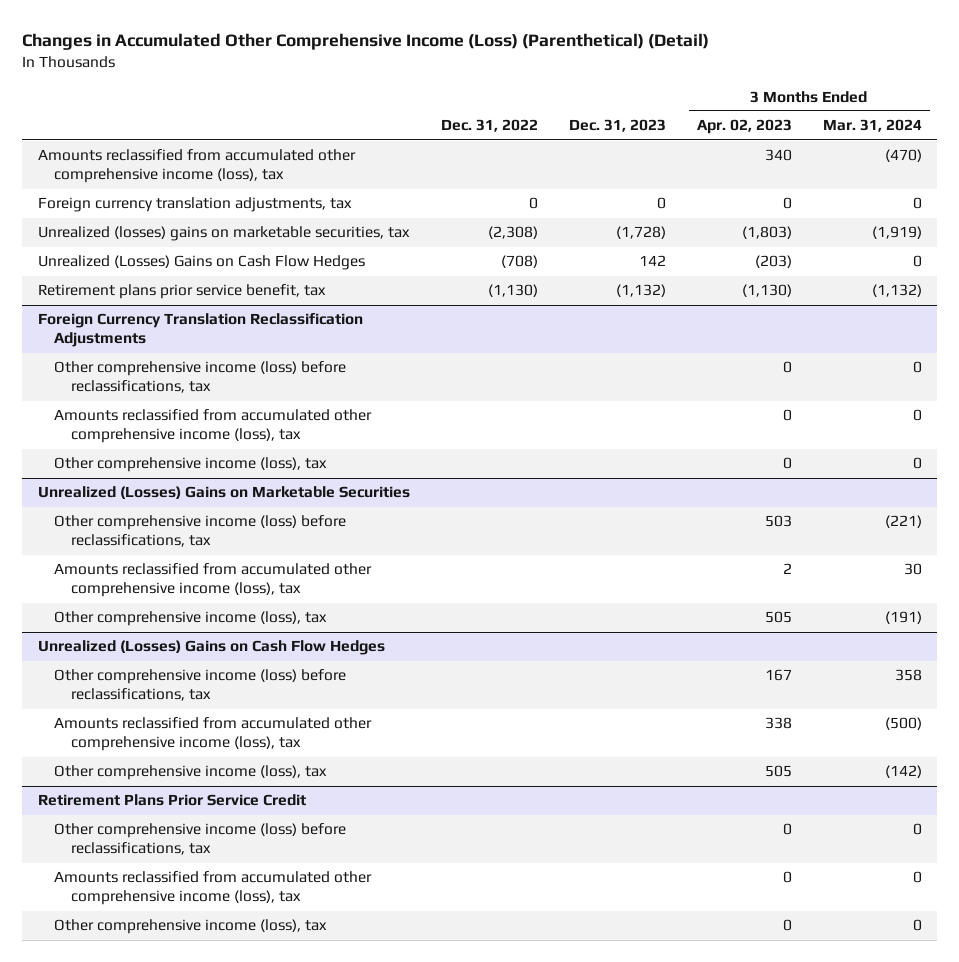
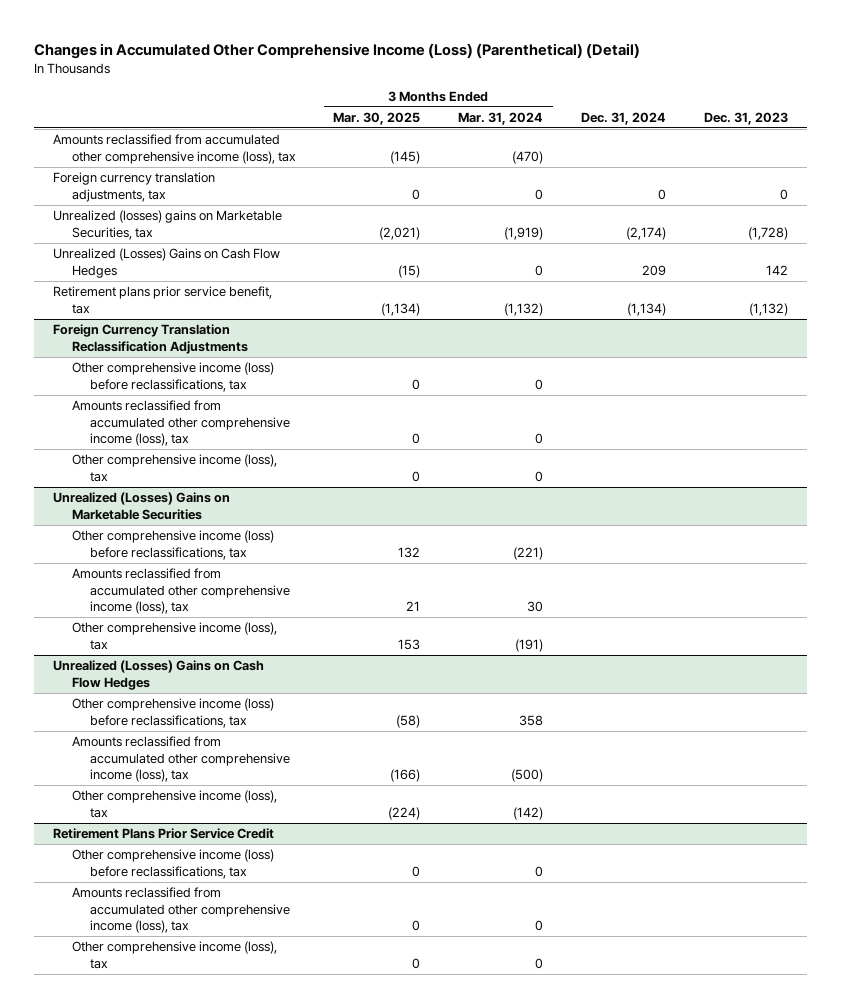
- | Dec. 31, 2022 | Dec. 31, 2023 | 3 Months Ended Apr. 02, 2023 | 3 Months Ended Mar. 31, 2024
+ | 3 Months Ended Mar. 30, 2025 | 3 Months Ended Mar. 31, 2024 | Dec. 31, 2024 | Dec. 31, 2023
- Unrealized (losses) gains on marketable securities, tax | (2,308) | (1,728) | (1,803) | (1,919)
+ Unrealized (losses) gains on Marketable Securities, tax | (2,021) | (1,919) | (2,174) | (1,728)

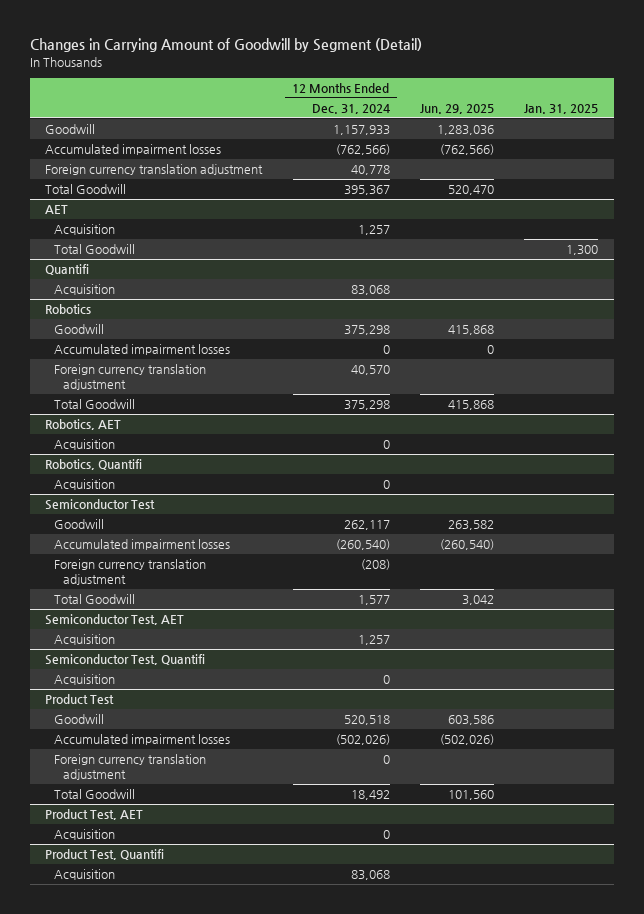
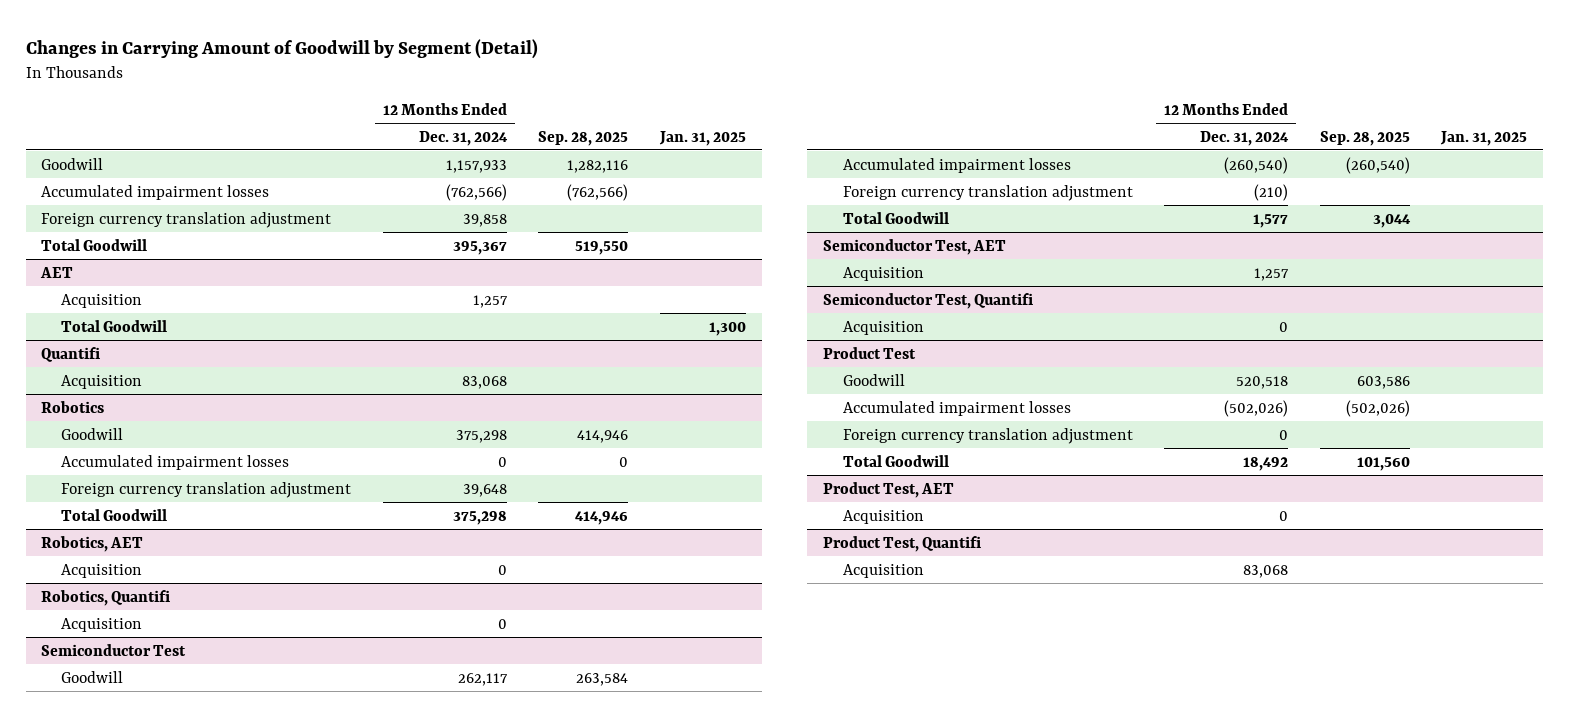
- | 12 Months Ended Dec. 31, 2024 | Jun. 29, 2025 | Jan. 31, 2025
+ | 12 Months Ended Dec. 31, 2024 | Sep. 28, 2025 | Jan. 31, 2025
- Foreign currency translation adjustment | 40,778 | |
+ Foreign currency translation adjustment | 39,858 | |
@ Robotics
- Foreign currency translation adjustment | 40,570 | |
+ Foreign currency translation adjustment | 39,648 | |
@ Semiconductor Test
- Foreign currency translation adjustment | (208) | |
+ Foreign currency translation adjustment | (210) | |

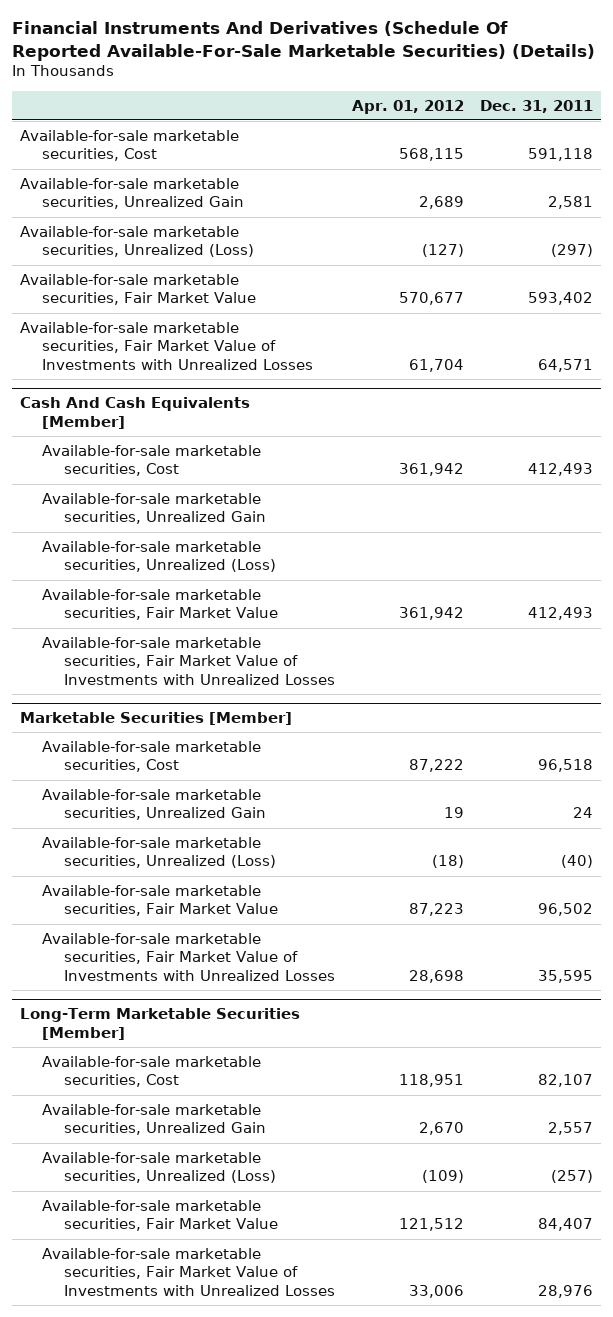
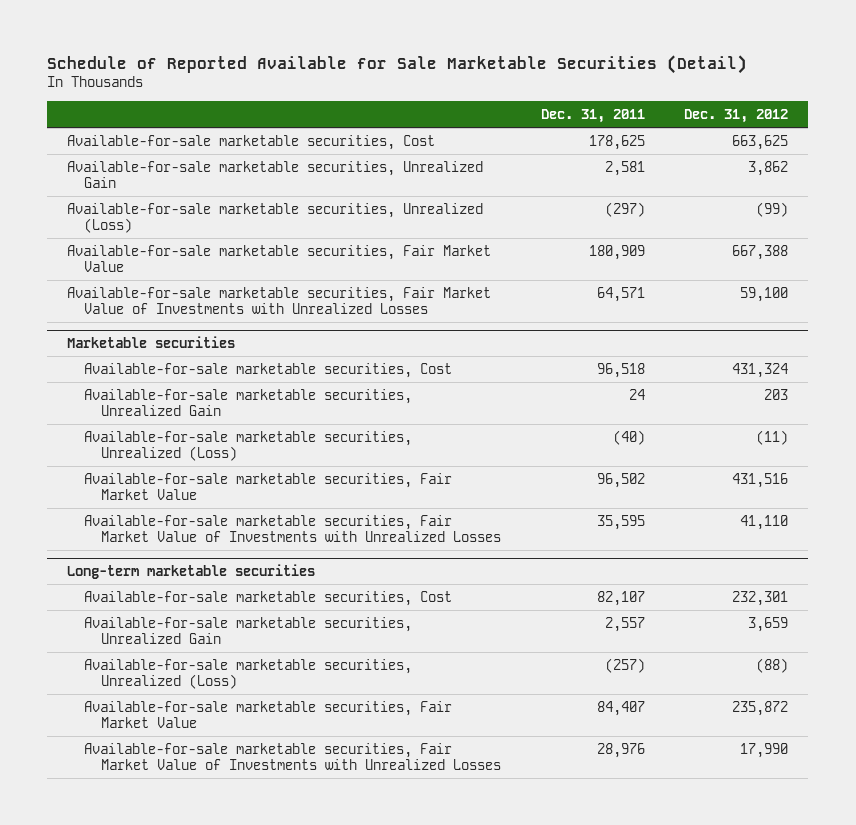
- Financial Instruments And Derivatives (Schedule Of Reported Available-For-Sale Marketable Securities) (Details)
+ Schedule of Reported Available for Sale Marketable Securities (Detail)
- | Apr. 01, 2012 | Dec. 31, 2011
+ | Dec. 31, 2011 | Dec. 31, 2012
- Available-for-sale marketable securities, Cost | 568,115 | 591,118
+ Available-for-sale marketable securities, Cost | 178,625 | 663,625
- Available-for-sale marketable securities, Fair Market Value | 570,677 | 593,402
+ Available-for-sale marketable securities, Fair Market Value | 180,909 | 667,388
- Cash And Cash Equivalents [Member]
- Available-for-sale marketable securities, Cost | 361,942 | 412,493
- Available-for-sale marketable securities, Unrealized Gain
- Available-for-sale marketable securities, Unrealized (Loss)
- Available-for-sale marketable securities, Fair Market Value | 361,942 | 412,493
- Available-for-sale marketable securities, Fair Market Value of Investments with Unrealized Losses
- Marketable Securities [Member]
+ Marketable securities
- Long-Term Marketable Securities [Member]
+ Long-term marketable securities

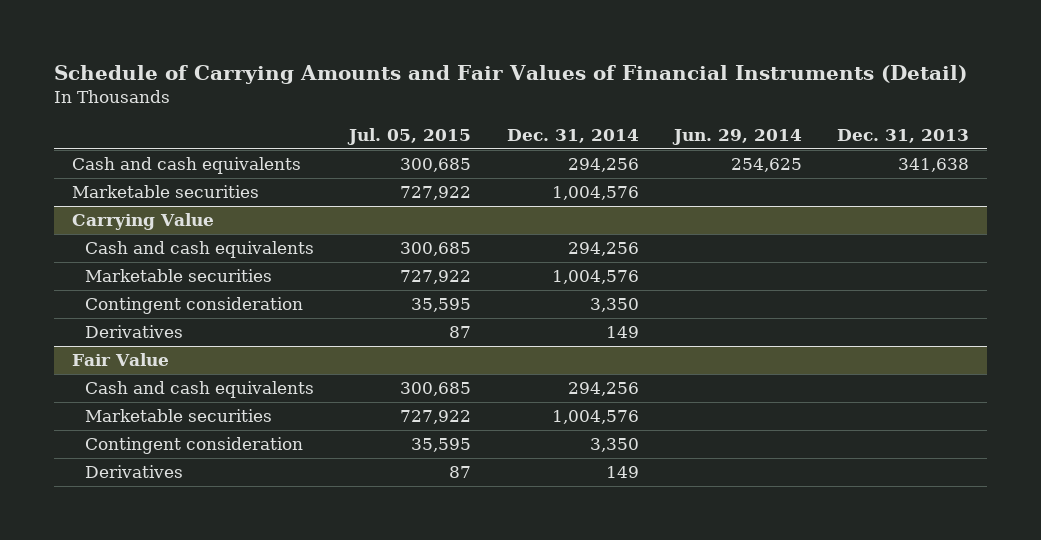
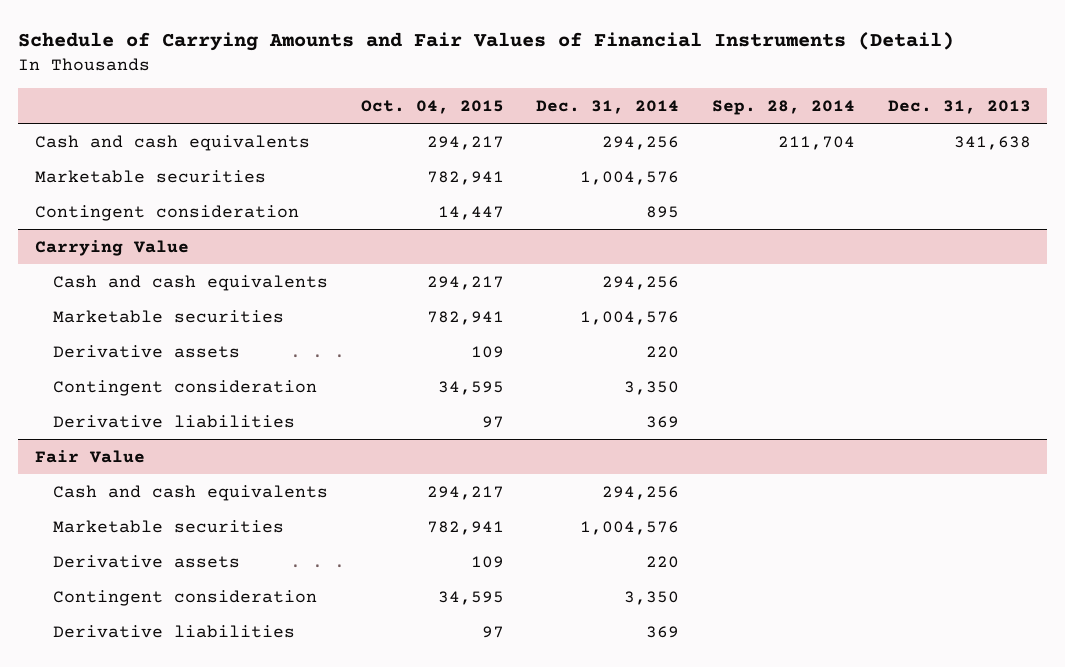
- | Jul. 05, 2015 | Dec. 31, 2014 | Jun. 29, 2014 | Dec. 31, 2013
+ | Oct. 04, 2015 | Dec. 31, 2014 | Sep. 28, 2014 | Dec. 31, 2013
+ Contingent consideration | 14,447 | 895 | |
@ Carrying Value
+ Derivative assets | 109 | 220 | |
- Derivatives | 87 | 149 | |
+ Derivative liabilities | 97 | 369 | |
@ Fair Value
+ Derivative assets | 109 | 220 | |
- Derivatives | 87 | 149 | |
+ Derivative liabilities | 97 | 369 | |

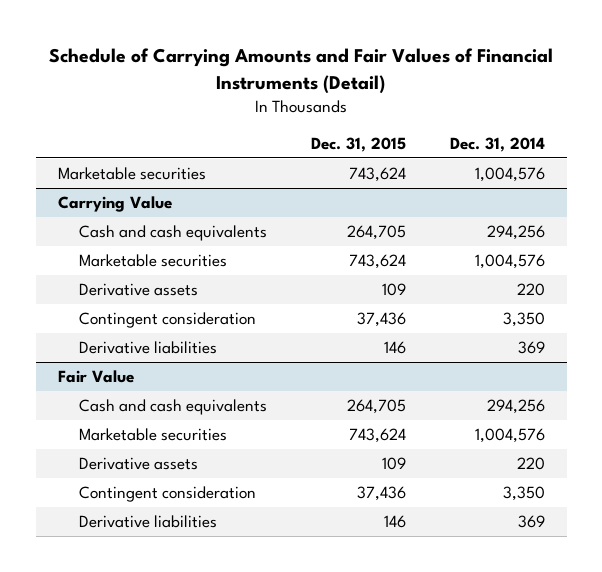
- | Oct. 04, 2015 | Dec. 31, 2014 | Sep. 28, 2014 | Dec. 31, 2013
+ | Dec. 31, 2015 | Dec. 31, 2014
- Cash and cash equivalents | 294,217 | 294,256 | 211,704 | 341,638
- Contingent consideration | 14,447 | 895 | |

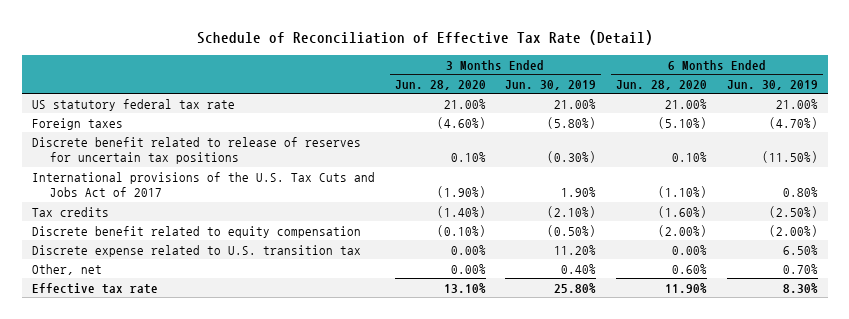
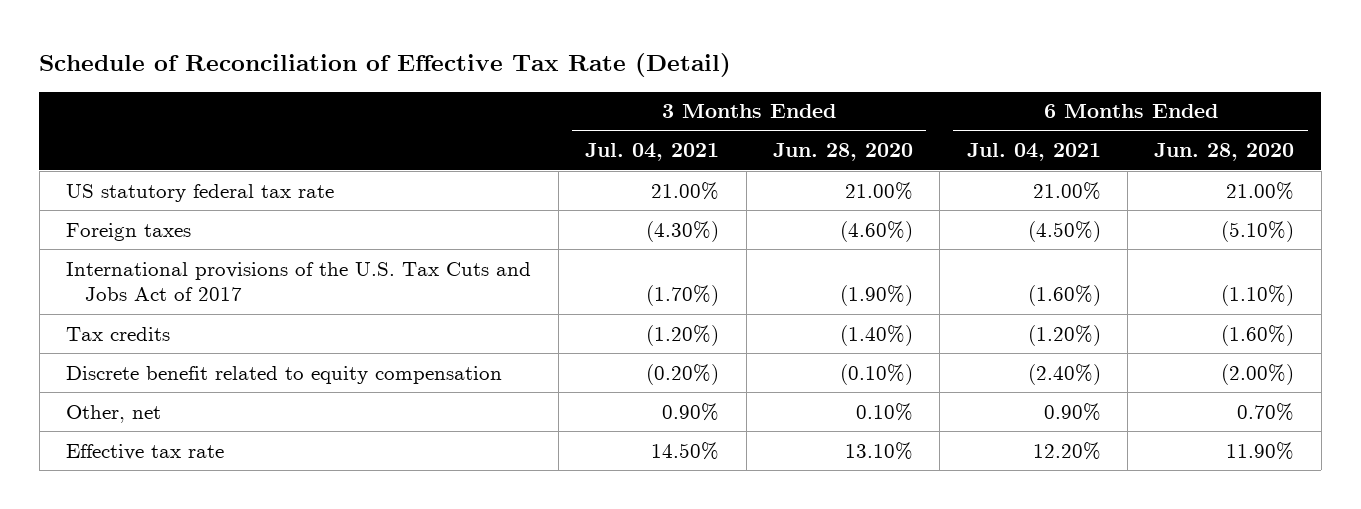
- | 3 Months Ended Jun. 28, 2020 | 3 Months Ended Jun. 30, 2019 | 6 Months Ended Jun. 28, 2020 | 6 Months Ended Jun. 30, 2019
+ | 3 Months Ended Jul. 04, 2021 | 3 Months Ended Jun. 28, 2020 | 6 Months Ended Jul. 04, 2021 | 6 Months Ended Jun. 28, 2020
- Discrete benefit related to release of reserves for uncertain tax positions | 0.10% | (0.30%) | 0.10% | (11.50%)
- Discrete expense related to U.S. transition tax | 0.00% | 11.20% | 0.00% | 6.50%
- Other, net | 0.00% | 0.40% | 0.60% | 0.70%
+ Other, net | 0.90% | 0.10% | 0.90% | 0.70%

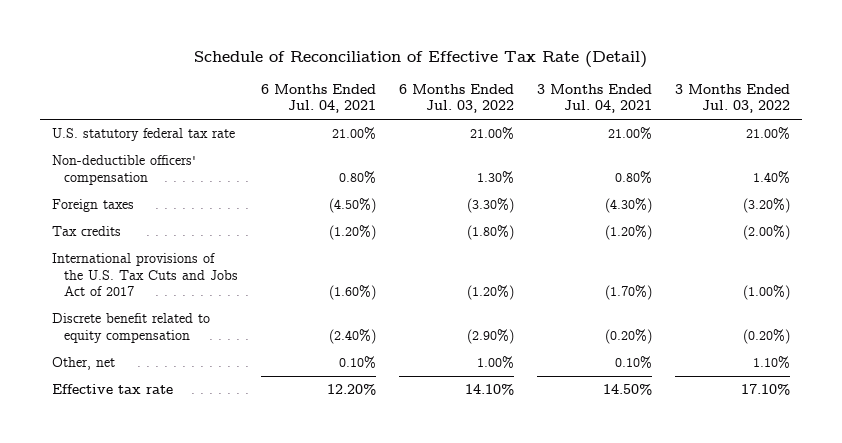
- | 3 Months Ended Jul. 04, 2021 | 3 Months Ended Jun. 28, 2020 | 6 Months Ended Jul. 04, 2021 | 6 Months Ended Jun. 28, 2020
+ | 6 Months Ended Jul. 04, 2021 | 6 Months Ended Jul. 03, 2022 | 3 Months Ended Jul. 04, 2021 | 3 Months Ended Jul. 03, 2022
- US statutory federal tax rate | 21.00% | 21.00% | 21.00% | 21.00%
+ U.S. statutory federal tax rate | 21.00% | 21.00% | 21.00% | 21.00%
+ Non-deductible officers' compensation | 0.80% | 1.30% | 0.80% | 1.40%
moved down: International provisions of the U.S. Tax Cuts and Jobs Act of 2017 | (1.60%) | (1.20%) | (1.70%) | (1.00%)
- Other, net | 0.90% | 0.10% | 0.90% | 0.70%
+ Other, net | 0.10% | 1.00% | 0.10% | 1.10%

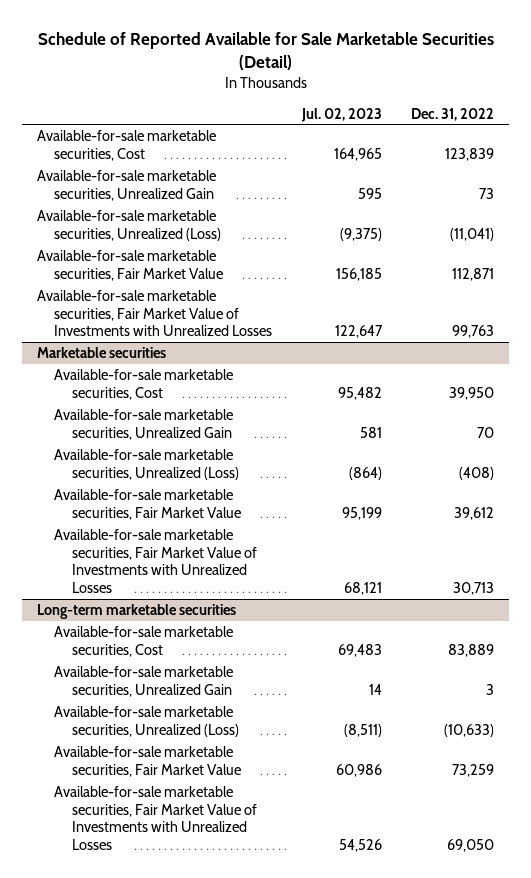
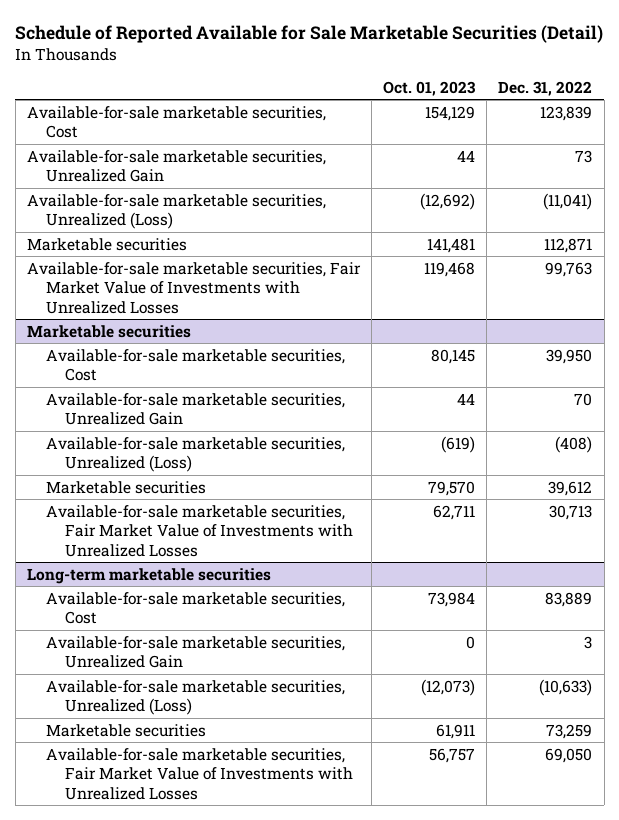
- | Jul. 02, 2023 | Dec. 31, 2022
+ | Oct. 01, 2023 | Dec. 31, 2022
- Available-for-sale marketable securities, Fair Market Value | 156,185 | 112,871
+ Marketable securities | 141,481 | 112,871
@ Marketable securities
- Available-for-sale marketable securities, Fair Market Value | 95,199 | 39,612
+ Marketable securities | 79,570 | 39,612
@ Long-term marketable securities
- Available-for-sale marketable securities, Fair Market Value | 60,986 | 73,259
+ Marketable securities | 61,911 | 73,259

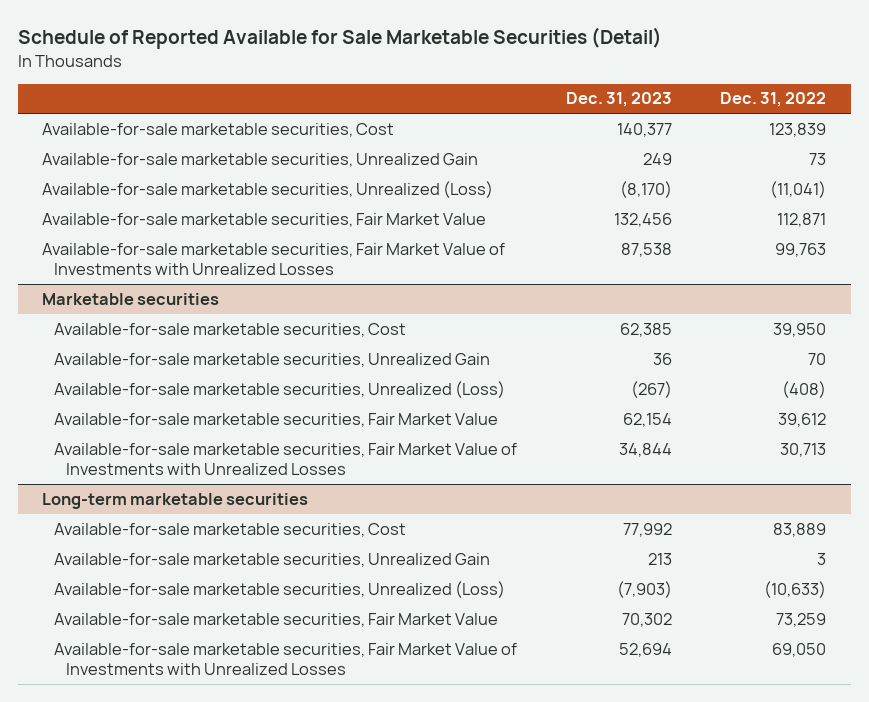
- | Oct. 01, 2023 | Dec. 31, 2022
+ | Dec. 31, 2023 | Dec. 31, 2022
- Marketable securities | 141,481 | 112,871
+ Available-for-sale marketable securities, Fair Market Value | 132,456 | 112,871
@ Marketable securities
- Marketable securities | 79,570 | 39,612
+ Available-for-sale marketable securities, Fair Market Value | 62,154 | 39,612
@ Long-term marketable securities
- Marketable securities | 61,911 | 73,259
+ Available-for-sale marketable securities, Fair Market Value | 70,302 | 73,259

